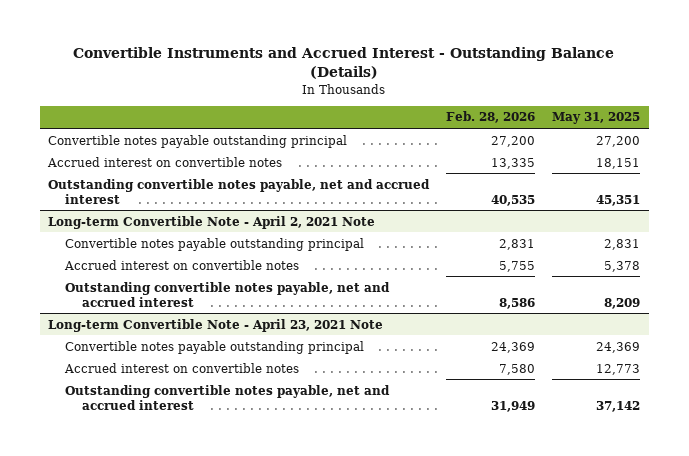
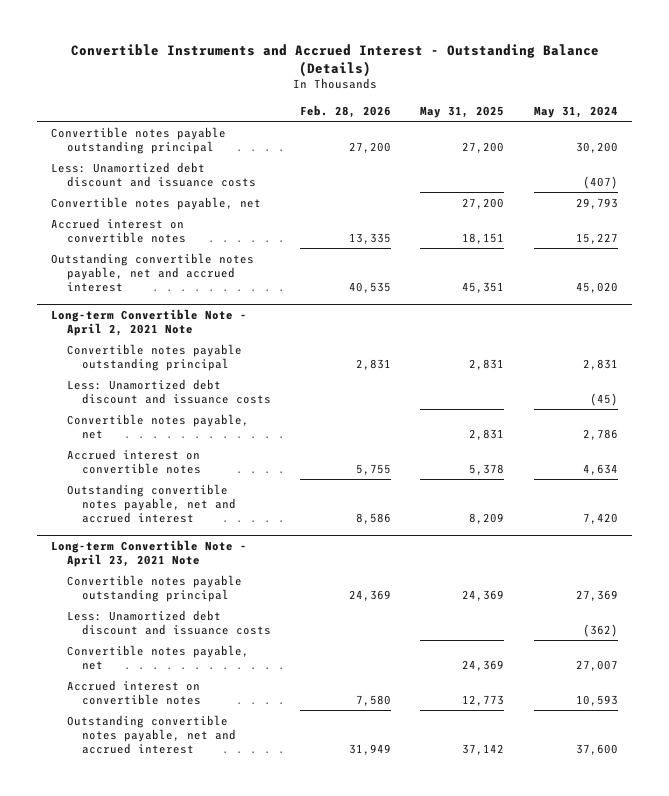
- | Feb. 28, 2026 | May 31, 2025
+ | Feb. 28, 2026 | May 31, 2025 | May 31, 2024
+ Less: Unamortized debt discount and issuance costs | | | (407)
+ Convertible notes payable, net | | 27,200 | 29,793
@ Long-term Convertible Note - April 2, 2021 Note
+ Less: Unamortized debt discount and issuance costs | | | (45)
+ Convertible notes payable, net | | 2,831 | 2,786
@ Long-term Convertible Note - April 23, 2021 Note
+ Less: Unamortized debt discount and issuance costs | | | (362)
+ Convertible notes payable, net | | 24,369 | 27,007

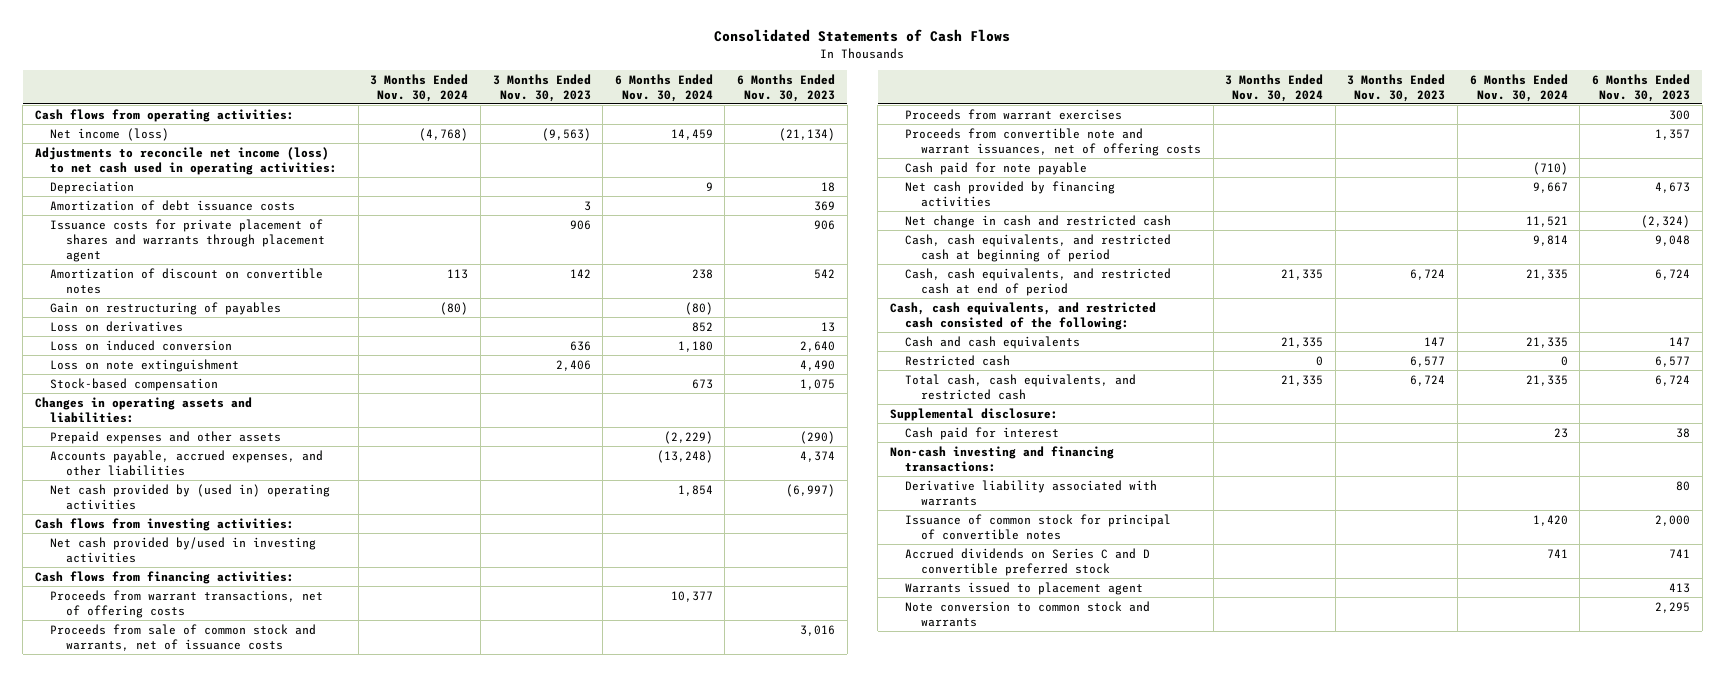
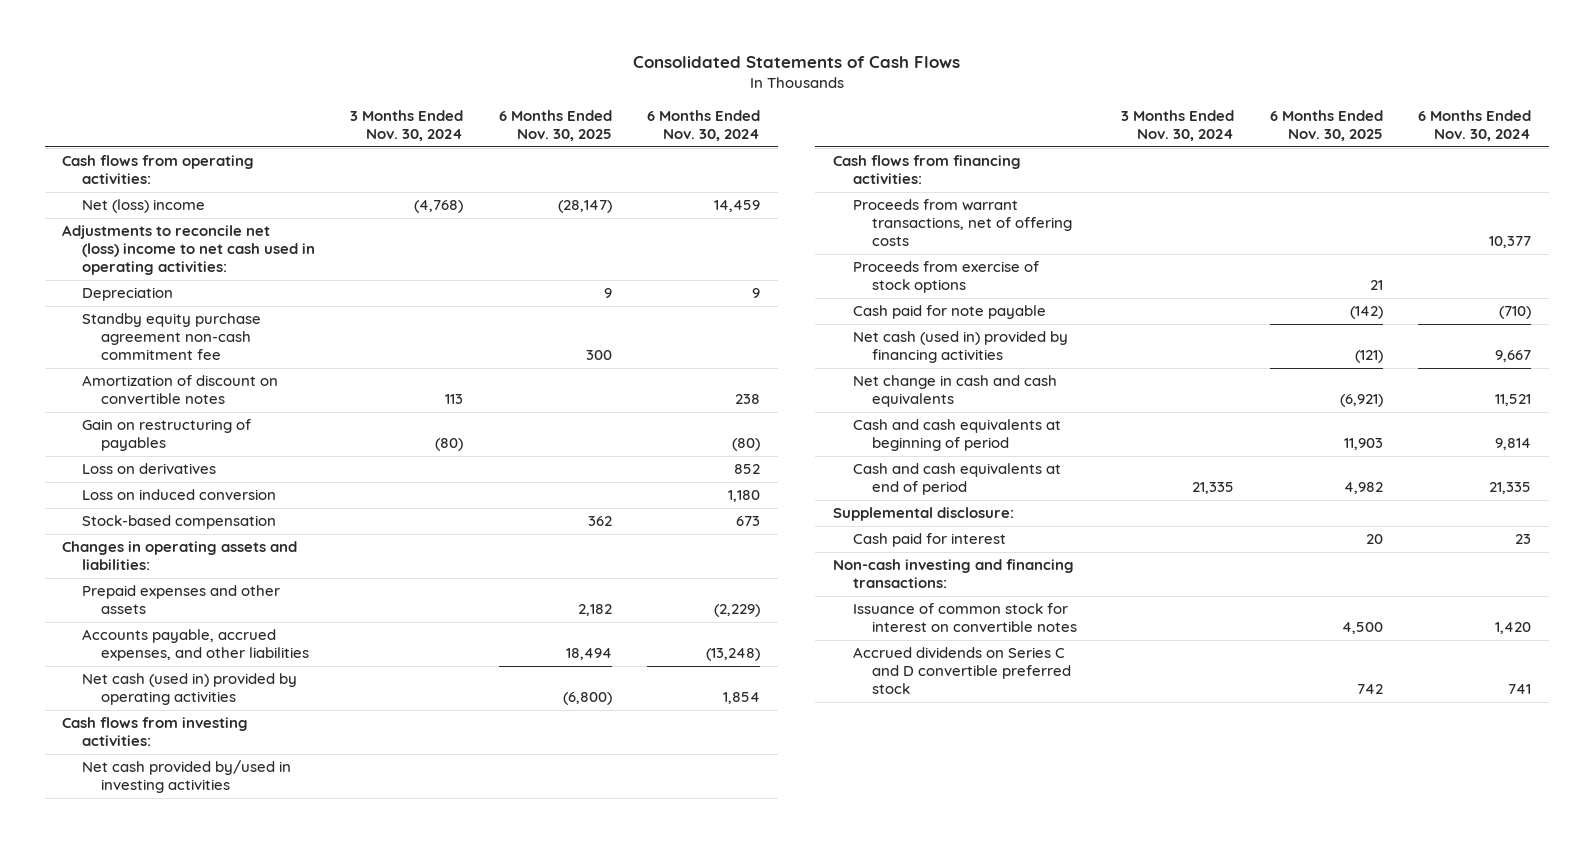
- | 3 Months Ended Nov. 30, 2024 | 3 Months Ended Nov. 30, 2023 | 6 Months Ended Nov. 30, 2024 | 6 Months Ended Nov. 30, 2023
+ | 3 Months Ended Nov. 30, 2024 | 6 Months Ended Nov. 30, 2025 | 6 Months Ended Nov. 30, 2024
- Net income (loss) | (4,768) | (9,563) | 14,459 | (21,134)
- Adjustments to reconcile net income (loss) to net cash used in operating activities:
+ Net (loss) income | (4,768) | (28,147) | 14,459
+ Adjustments to reconcile net (loss) income to net cash used in operating activities:
- Amortization of debt issuance costs | | 3 | | 369
- Issuance costs for private placement of shares and warrants through placement agent | | 906 | | 906
+ Standby equity purchase agreement non-cash commitment fee | | 300 |
- Loss on note extinguishment | | 2,406 | | 4,490
- Net cash provided by (used in) operating activities | | | 1,854 | (6,997)
+ Net cash (used in) provided by operating activities | | (6,800) | 1,854
- Proceeds from sale of common stock and warrants, net of issuance costs | | | | 3,016
- Proceeds from warrant exercises | | | | 300
- Proceeds from convertible note and warrant issuances, net of offering costs | | | | 1,357
+ Proceeds from exercise of stock options | | 21 |
- Net cash provided by financing activities | | | 9,667 | 4,673
- Net change in cash and restricted cash | | | 11,521 | (2,324)
- Cash, cash equivalents, and restricted cash at beginning of period | | | 9,814 | 9,048
- Cash, cash equivalents, and restricted cash at end of period | 21,335 | 6,724 | 21,335 | 6,724
- Cash, cash equivalents, and restricted cash consisted of the following:
- Cash and cash equivalents | 21,335 | 147 | 21,335 | 147
- Restricted cash | 0 | 6,577 | 0 | 6,577
- Total cash, cash equivalents, and restricted cash | 21,335 | 6,724 | 21,335 | 6,724
+ Net cash (used in) provided by financing activities | | (121) | 9,667
+ Net change in cash and cash equivalents | | (6,921) | 11,521
+ Cash and cash equivalents at beginning of period | | 11,903 | 9,814
+ Cash and cash equivalents at end of period | 21,335 | 4,982 | 21,335
- Derivative liability associated with warrants | | | | 80
- Issuance of common stock for principal of convertible notes | | | 1,420 | 2,000
+ Issuance of common stock for interest on convertible notes | | 4,500 | 1,420
- Warrants issued to placement agent | | | | 413
- Note conversion to common stock and warrants | | | | 2,295

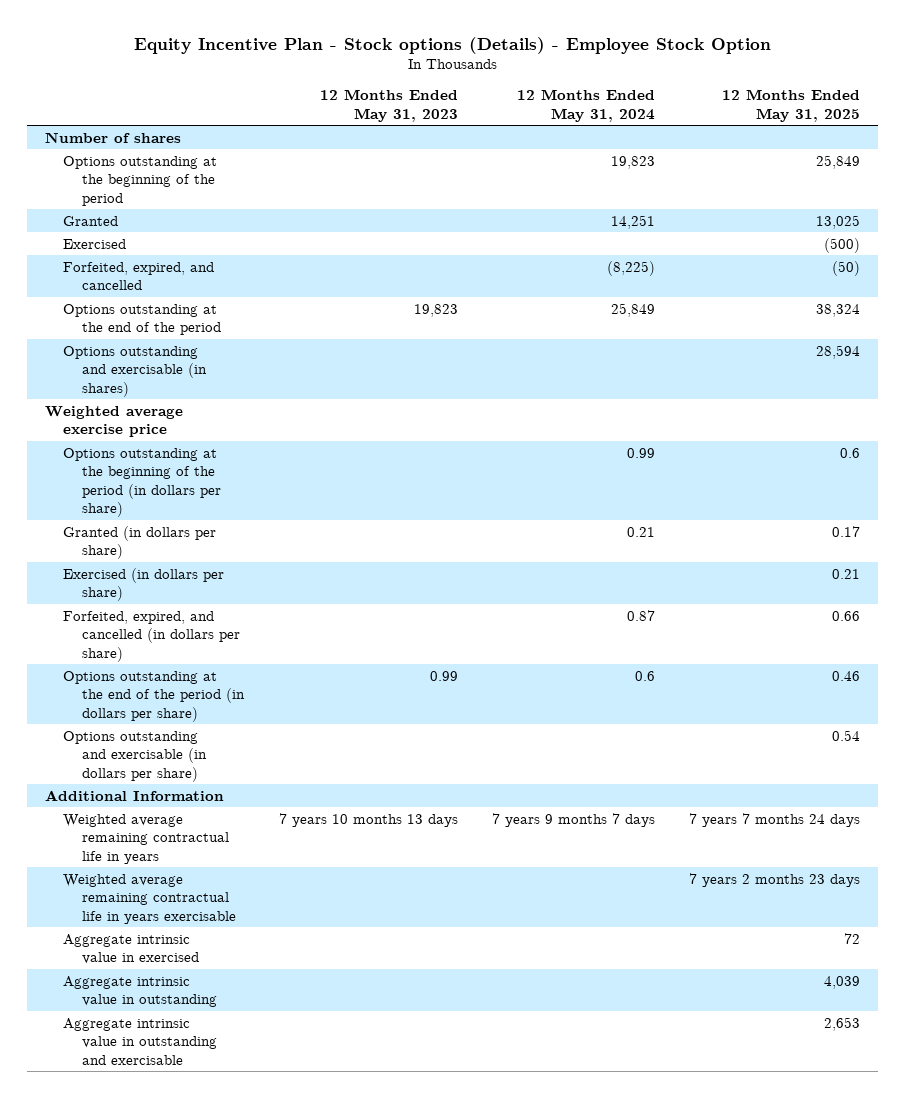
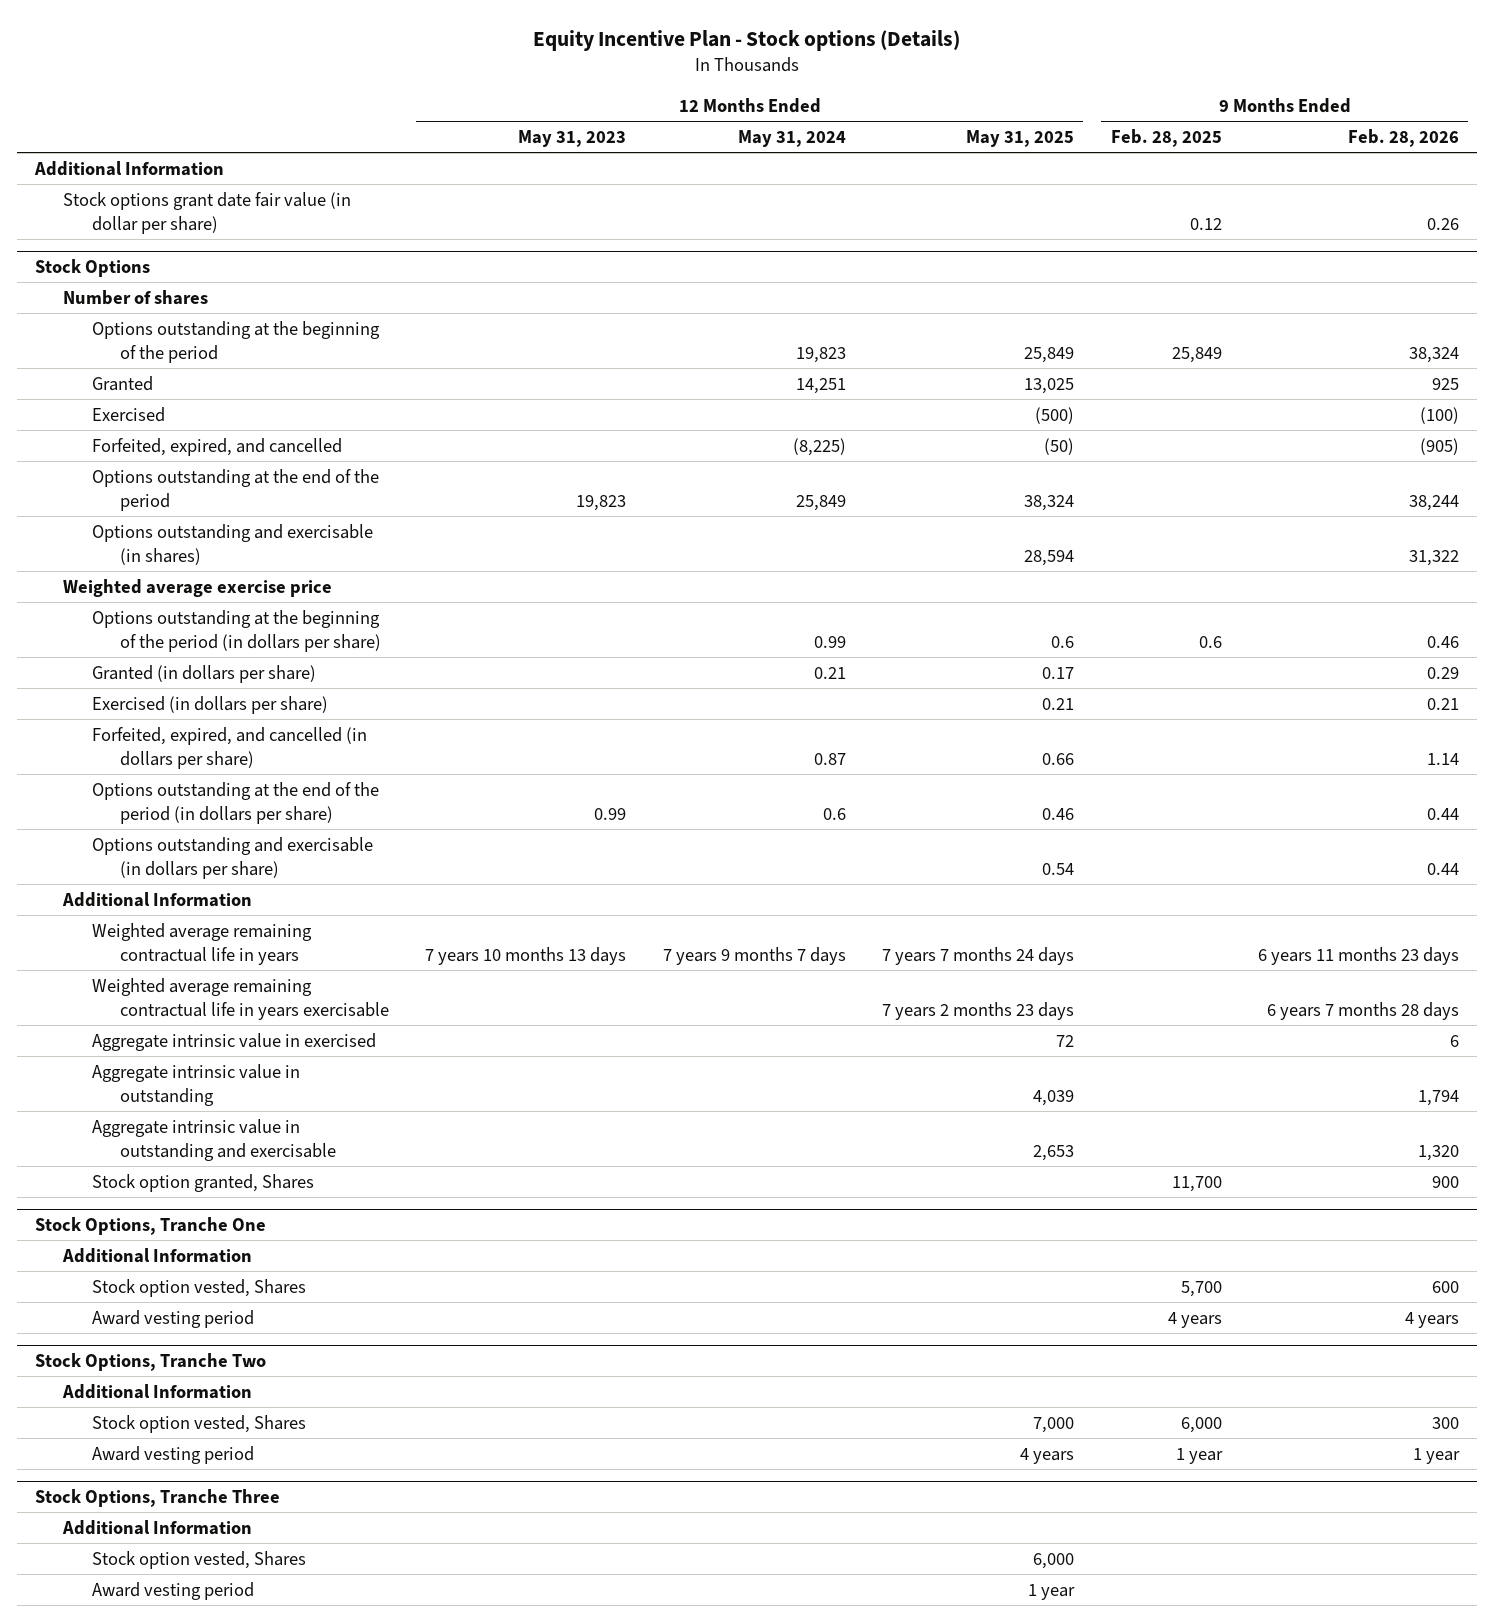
- Equity Incentive Plan - Stock options (Details) - Employee Stock Option
+ Equity Incentive Plan - Stock options (Details)
- | 12 Months Ended May 31, 2023 | 12 Months Ended May 31, 2024 | 12 Months Ended May 31, 2025
+ | 12 Months Ended May 31, 2023 | 12 Months Ended May 31, 2024 | 12 Months Ended May 31, 2025 | 9 Months Ended Feb. 28, 2025 | 9 Months Ended Feb. 28, 2026
+ Additional Information
+ Stock options grant date fair value (in dollar per share) | | | | 0.12 | 0.26
+ Stock Options
+ Stock option granted, Shares | | | | 11,700 | 900
+ Stock Options, Tranche One
+ Additional Information
+ Stock option vested, Shares | | | | 5,700 | 600
+ Award vesting period | | | | 4 years | 4 years
+ Stock Options, Tranche Two
+ Additional Information
+ Stock option vested, Shares | | | 7,000 | 6,000 | 300
+ Award vesting period | | | 4 years | 1 year | 1 year
+ Stock Options, Tranche Three
+ Additional Information
+ Stock option vested, Shares | | | 6,000 | |
+ Award vesting period | | | 1 year | |

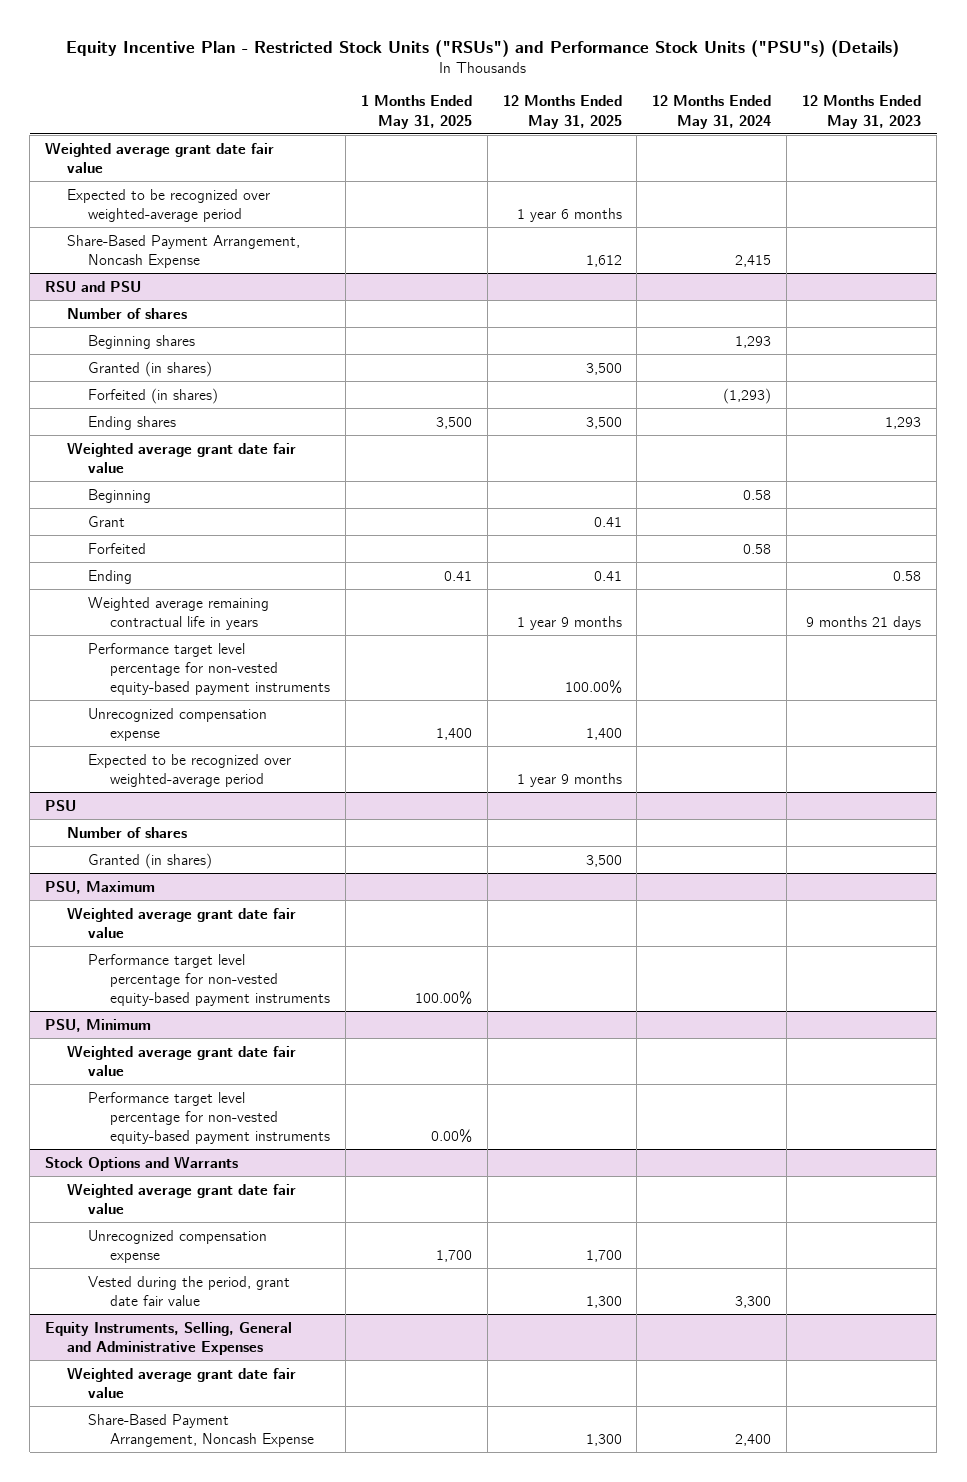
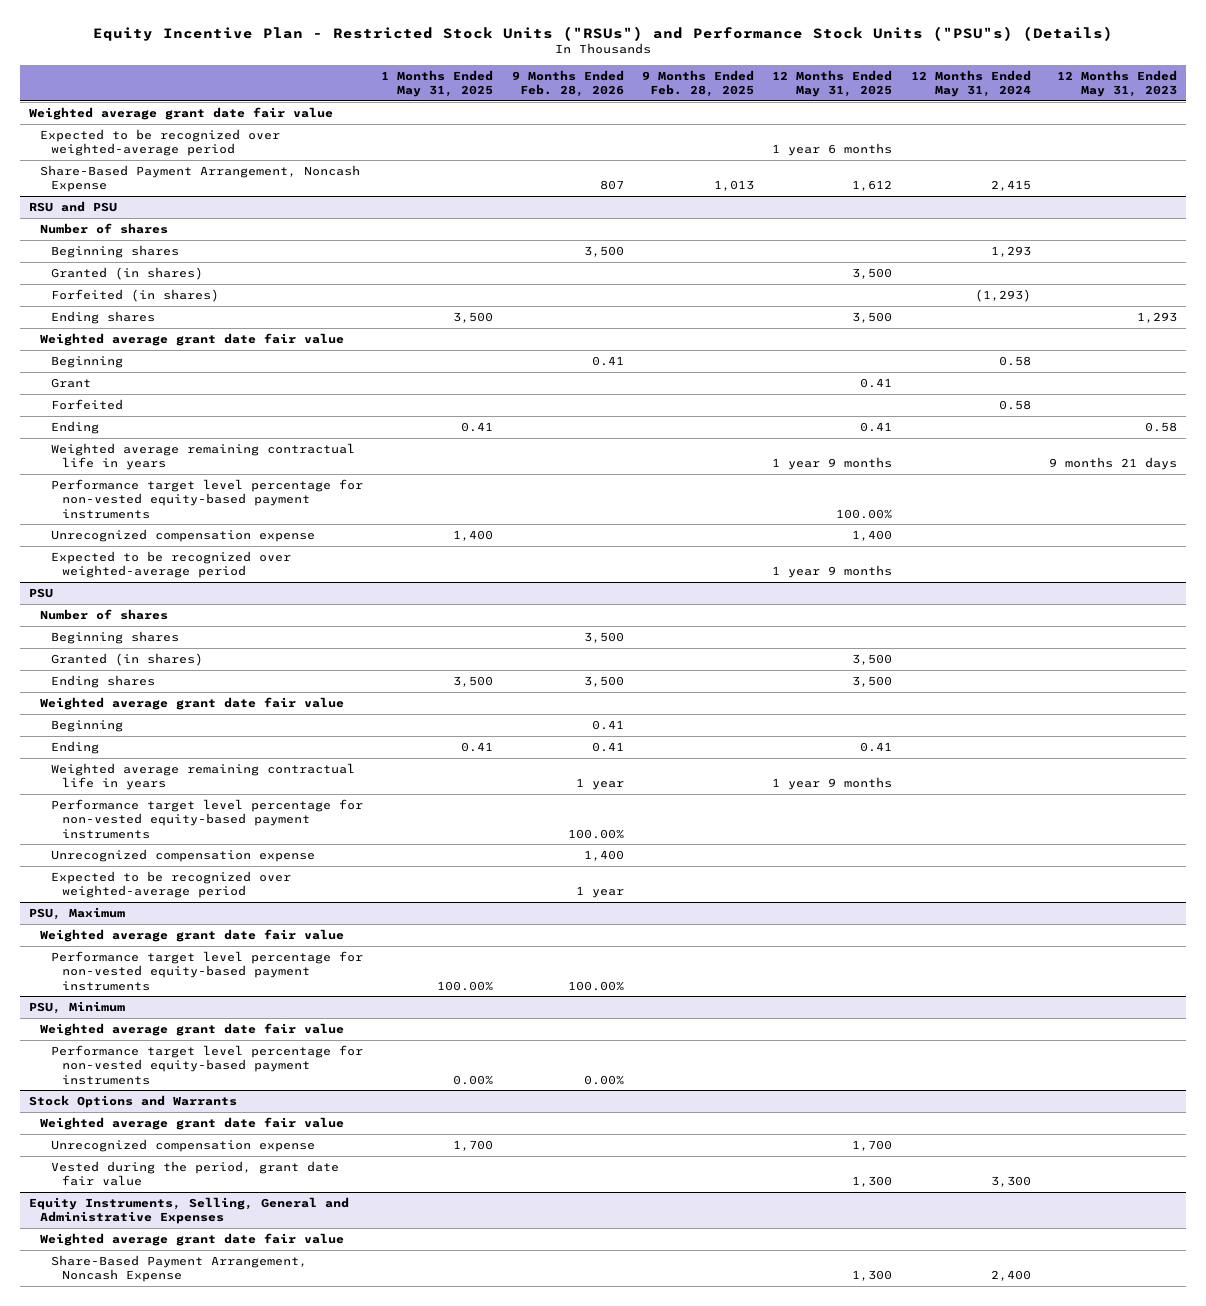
- | 1 Months Ended May 31, 2025 | 12 Months Ended May 31, 2025 | 12 Months Ended May 31, 2024 | 12 Months Ended May 31, 2023
+ | 1 Months Ended May 31, 2025 | 9 Months Ended Feb. 28, 2026 | 9 Months Ended Feb. 28, 2025 | 12 Months Ended May 31, 2025 | 12 Months Ended May 31, 2024 | 12 Months Ended May 31, 2023
@ PSU
+ Beginning shares | | 3,500 | | | |
+ Ending shares | 3,500 | 3,500 | | 3,500 | |
+ Weighted average grant date fair value
+ Beginning | | 0.41 | | | |
+ Ending | 0.41 | 0.41 | | 0.41 | |
+ Weighted average remaining contractual life in years | | 1 year | | 1 year 9 months | |
+ Performance target level percentage for non-vested equity-based payment instruments | | 100.00% | | | |
+ Unrecognized compensation expense | | 1,400 | | | |
+ Expected to be recognized over weighted-average period | | 1 year | | | |

